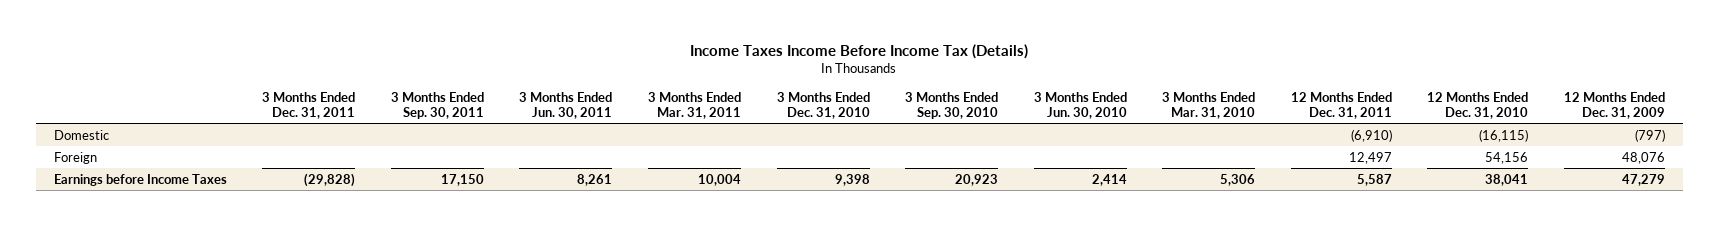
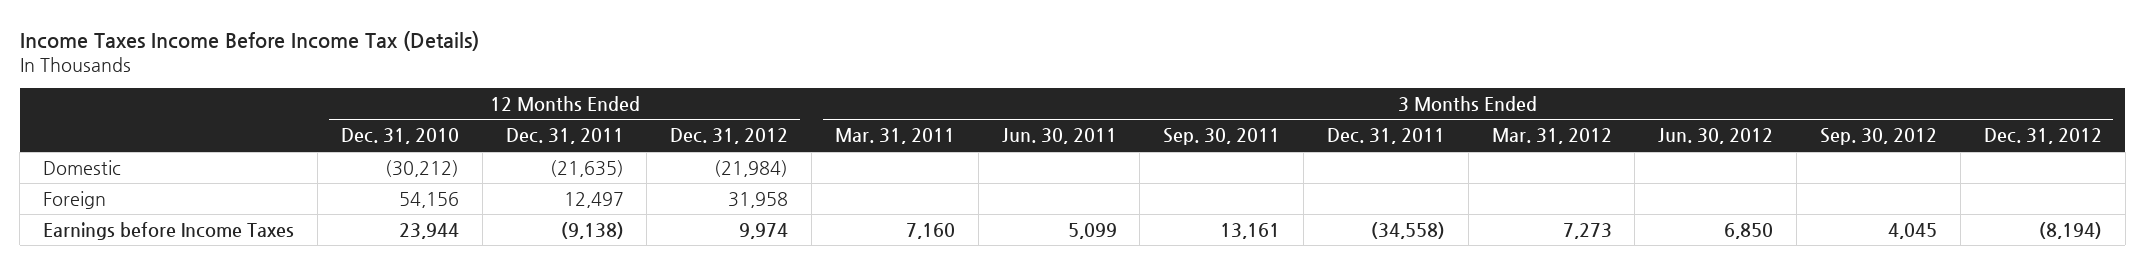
- | 3 Months Ended Dec. 31, 2011 | 3 Months Ended Sep. 30, 2011 | 3 Months Ended Jun. 30, 2011 | 3 Months Ended Mar. 31, 2011 | 3 Months Ended Dec. 31, 2010 | 3 Months Ended Sep. 30, 2010 | 3 Months Ended Jun. 30, 2010 | 3 Months Ended Mar. 31, 2010 | 12 Months Ended Dec. 31, 2011 | 12 Months Ended Dec. 31, 2010 | 12 Months Ended Dec. 31, 2009
+ | 12 Months Ended Dec. 31, 2010 | 12 Months Ended Dec. 31, 2011 | 12 Months Ended Dec. 31, 2012 | 3 Months Ended Mar. 31, 2011 | 3 Months Ended Jun. 30, 2011 | 3 Months Ended Sep. 30, 2011 | 3 Months Ended Dec. 31, 2011 | 3 Months Ended Mar. 31, 2012 | 3 Months Ended Jun. 30, 2012 | 3 Months Ended Sep. 30, 2012 | 3 Months Ended Dec. 31, 2012
- Domestic | | | | | | | | | (6,910) | (16,115) | (797)
+ Domestic | (30,212) | (21,635) | (21,984) | | | | | | | |
- Earnings before Income Taxes | (29,828) | 17,150 | 8,261 | 10,004 | 9,398 | 20,923 | 2,414 | 5,306 | 5,587 | 38,041 | 47,279
+ Earnings before Income Taxes | 23,944 | (9,138) | 9,974 | 7,160 | 5,099 | 13,161 | (34,558) | 7,273 | 6,850 | 4,045 | (8,194)

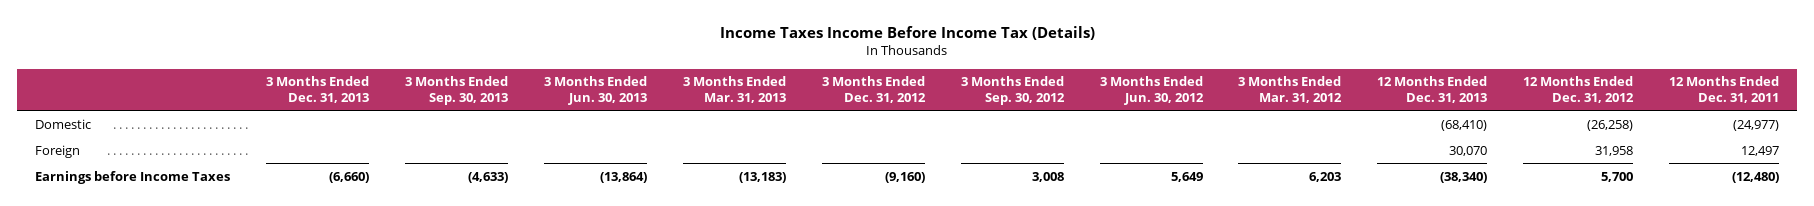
- | 12 Months Ended Dec. 31, 2010 | 12 Months Ended Dec. 31, 2011 | 12 Months Ended Dec. 31, 2012 | 3 Months Ended Mar. 31, 2011 | 3 Months Ended Jun. 30, 2011 | 3 Months Ended Sep. 30, 2011 | 3 Months Ended Dec. 31, 2011 | 3 Months Ended Mar. 31, 2012 | 3 Months Ended Jun. 30, 2012 | 3 Months Ended Sep. 30, 2012 | 3 Months Ended Dec. 31, 2012
+ | 3 Months Ended Dec. 31, 2013 | 3 Months Ended Sep. 30, 2013 | 3 Months Ended Jun. 30, 2013 | 3 Months Ended Mar. 31, 2013 | 3 Months Ended Dec. 31, 2012 | 3 Months Ended Sep. 30, 2012 | 3 Months Ended Jun. 30, 2012 | 3 Months Ended Mar. 31, 2012 | 12 Months Ended Dec. 31, 2013 | 12 Months Ended Dec. 31, 2012 | 12 Months Ended Dec. 31, 2011
- Domestic | (30,212) | (21,635) | (21,984) | | | | | | | |
+ Domestic | | | | | | | | | (68,410) | (26,258) | (24,977)
- Earnings before Income Taxes | 23,944 | (9,138) | 9,974 | 7,160 | 5,099 | 13,161 | (34,558) | 7,273 | 6,850 | 4,045 | (8,194)
+ Earnings before Income Taxes | (6,660) | (4,633) | (13,864) | (13,183) | (9,160) | 3,008 | 5,649 | 6,203 | (38,340) | 5,700 | (12,480)

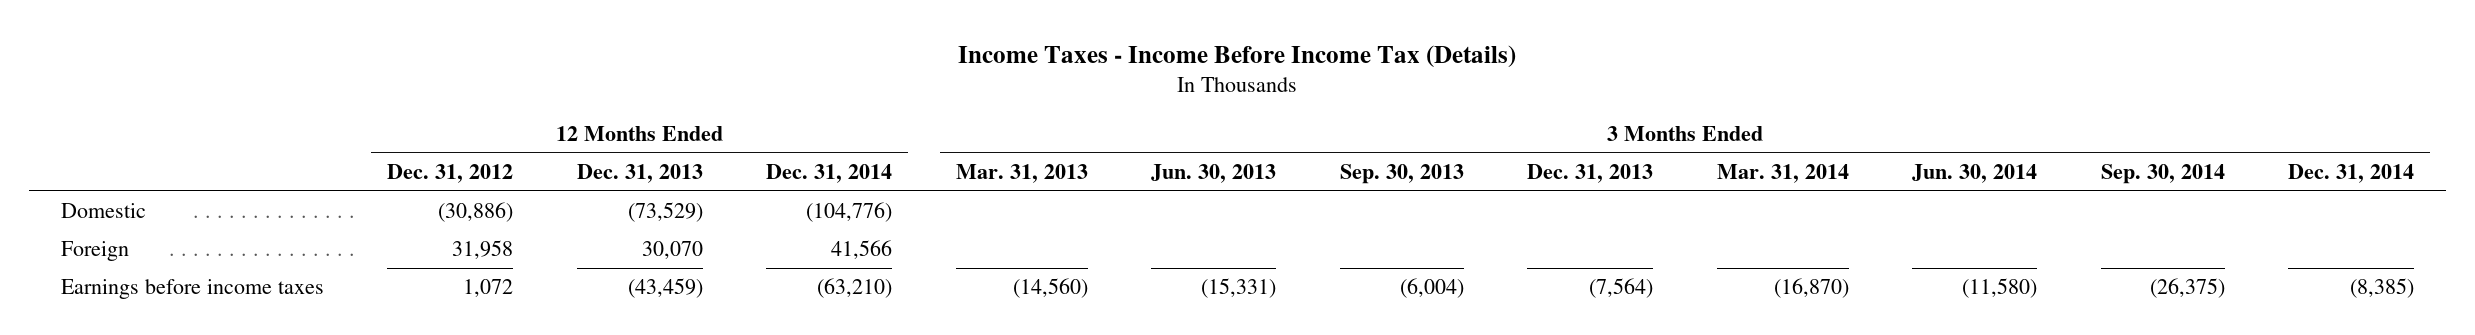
- Income Taxes Income Before Income Tax (Details)
+ Income Taxes - Income Before Income Tax (Details)
- | 3 Months Ended Dec. 31, 2013 | 3 Months Ended Sep. 30, 2013 | 3 Months Ended Jun. 30, 2013 | 3 Months Ended Mar. 31, 2013 | 3 Months Ended Dec. 31, 2012 | 3 Months Ended Sep. 30, 2012 | 3 Months Ended Jun. 30, 2012 | 3 Months Ended Mar. 31, 2012 | 12 Months Ended Dec. 31, 2013 | 12 Months Ended Dec. 31, 2012 | 12 Months Ended Dec. 31, 2011
+ | 12 Months Ended Dec. 31, 2012 | 12 Months Ended Dec. 31, 2013 | 12 Months Ended Dec. 31, 2014 | 3 Months Ended Mar. 31, 2013 | 3 Months Ended Jun. 30, 2013 | 3 Months Ended Sep. 30, 2013 | 3 Months Ended Dec. 31, 2013 | 3 Months Ended Mar. 31, 2014 | 3 Months Ended Jun. 30, 2014 | 3 Months Ended Sep. 30, 2014 | 3 Months Ended Dec. 31, 2014
- Domestic | | | | | | | | | (68,410) | (26,258) | (24,977)
+ Domestic | (30,886) | (73,529) | (104,776) | | | | | | | |
- Earnings before Income Taxes | (6,660) | (4,633) | (13,864) | (13,183) | (9,160) | 3,008 | 5,649 | 6,203 | (38,340) | 5,700 | (12,480)
+ Earnings before income taxes | 1,072 | (43,459) | (63,210) | (14,560) | (15,331) | (6,004) | (7,564) | (16,870) | (11,580) | (26,375) | (8,385)

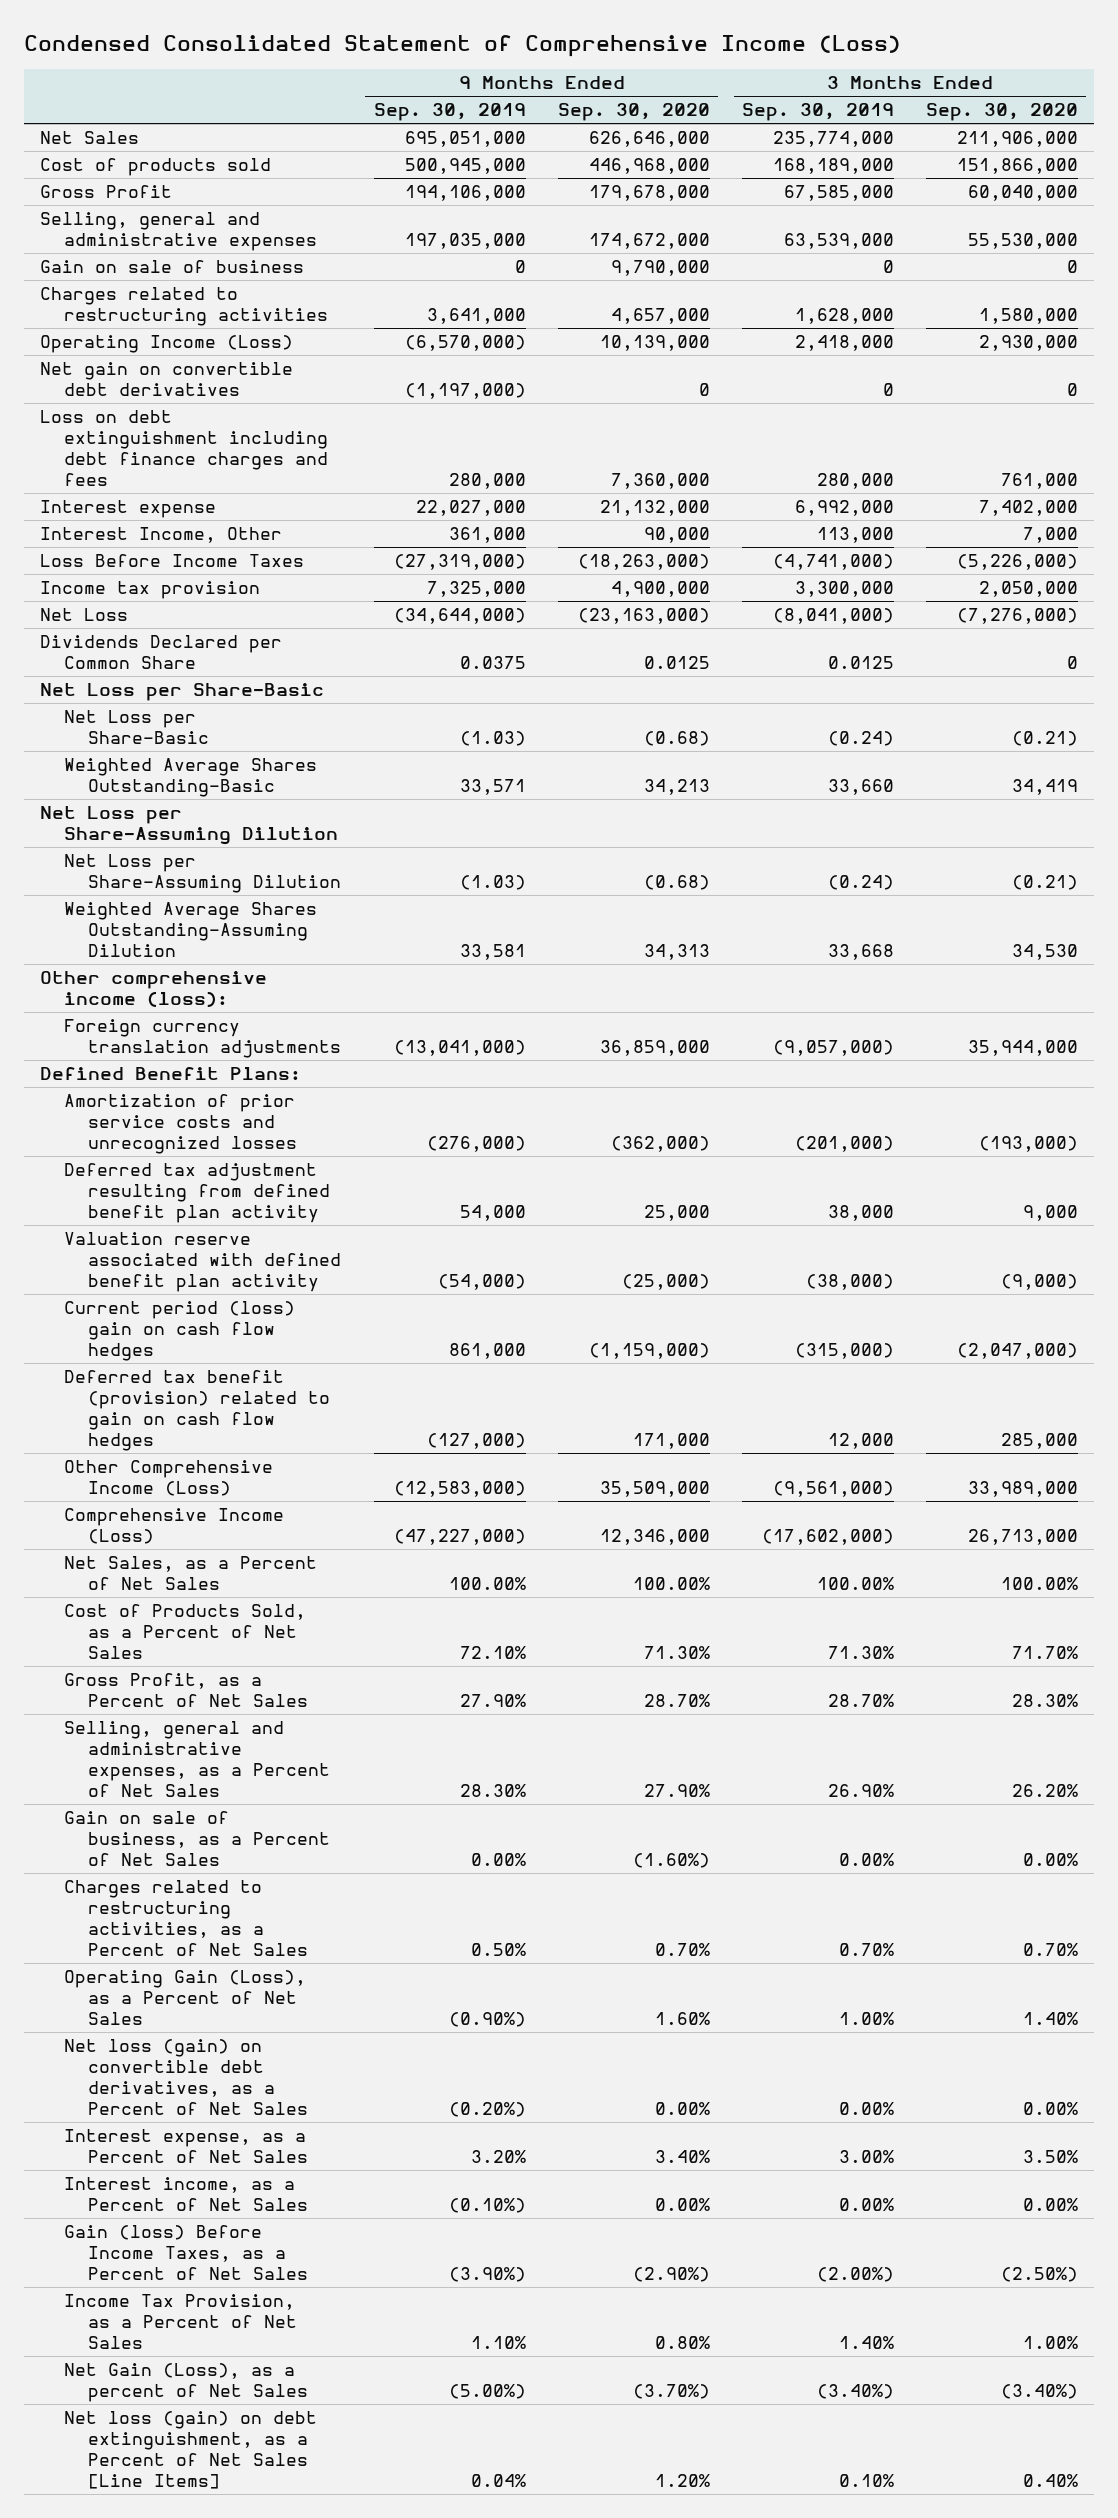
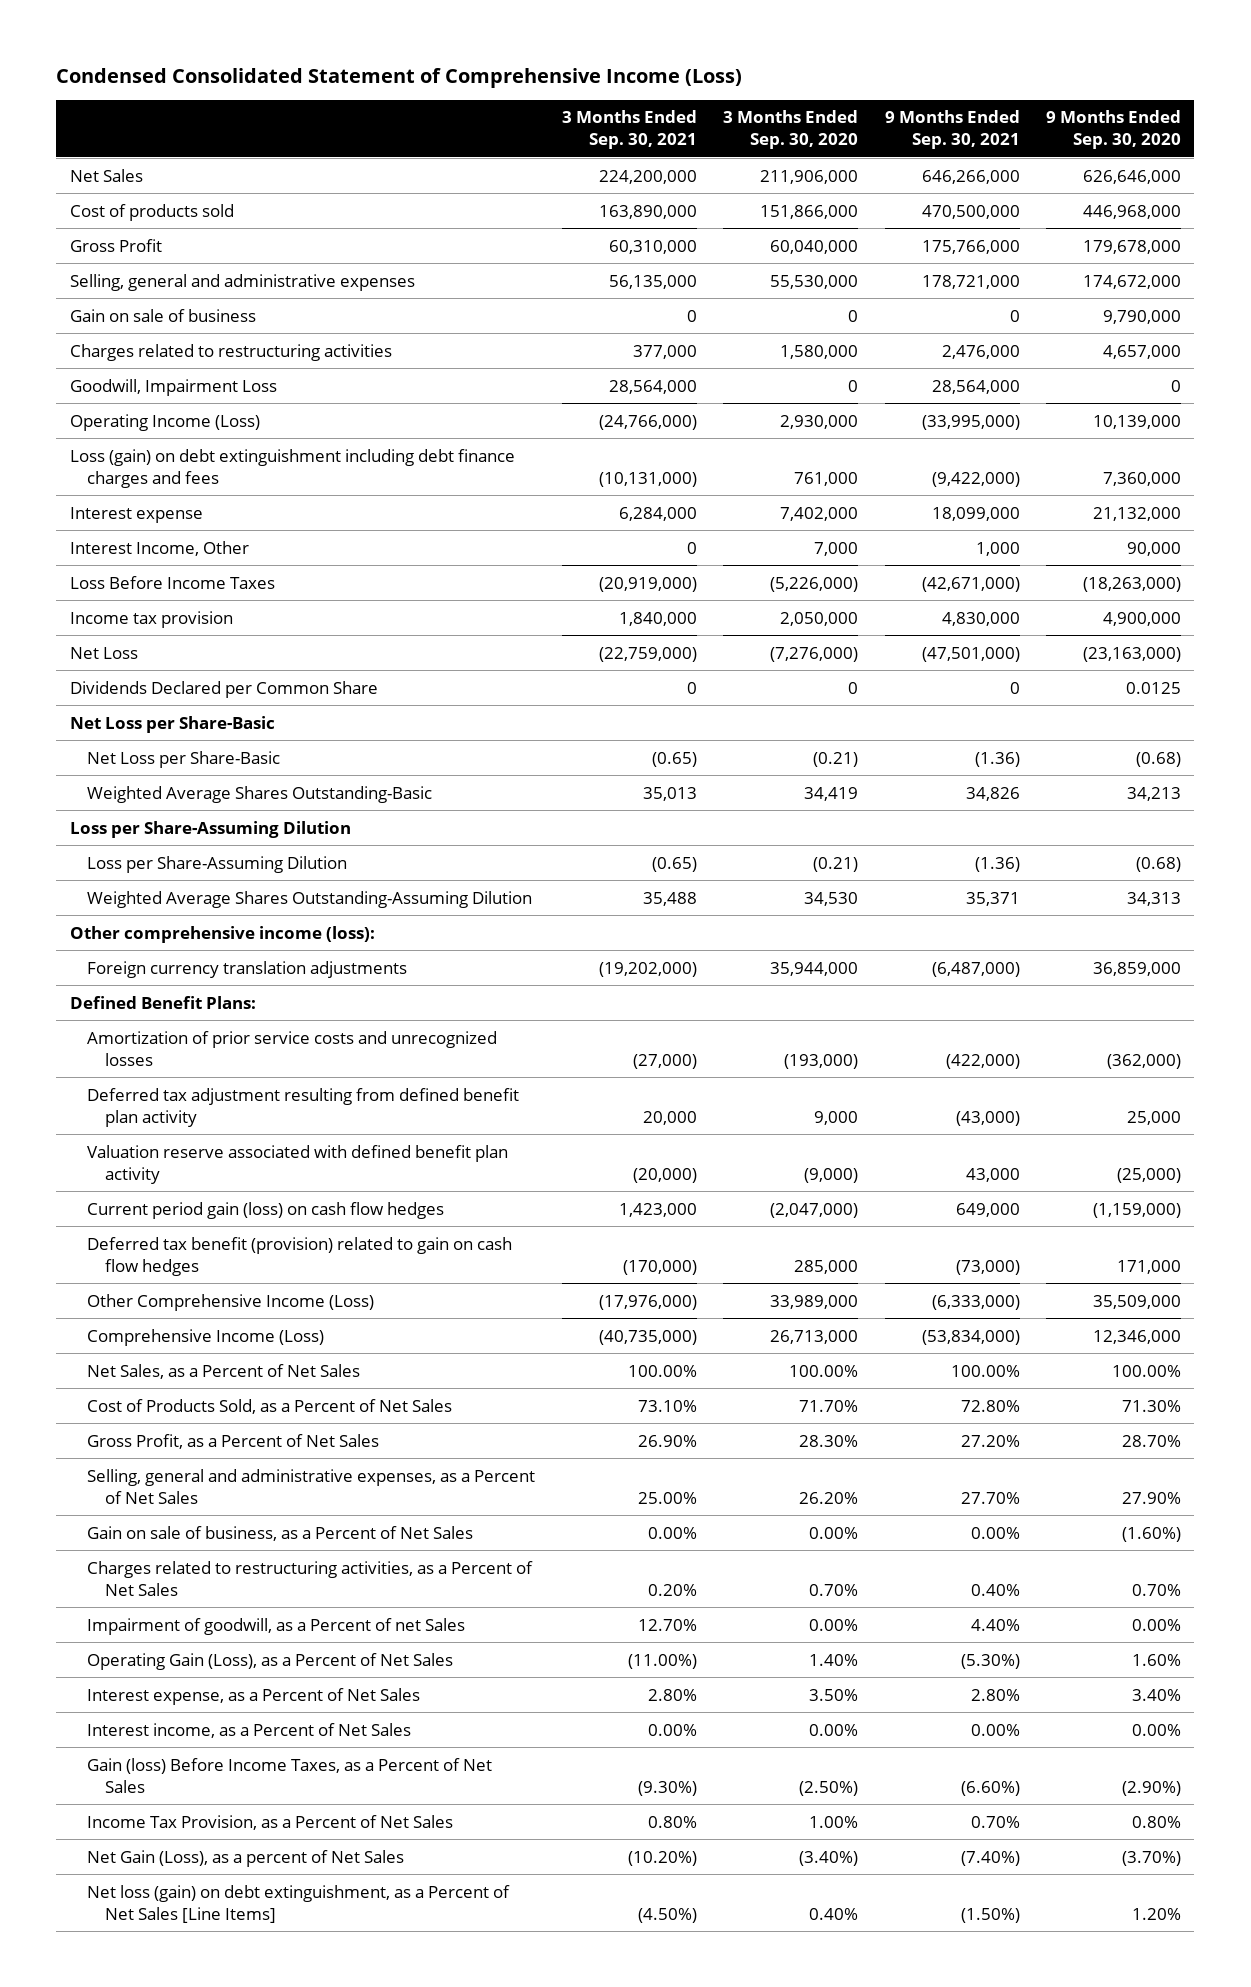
- | 9 Months Ended Sep. 30, 2019 | 9 Months Ended Sep. 30, 2020 | 3 Months Ended Sep. 30, 2019 | 3 Months Ended Sep. 30, 2020
+ | 3 Months Ended Sep. 30, 2021 | 3 Months Ended Sep. 30, 2020 | 9 Months Ended Sep. 30, 2021 | 9 Months Ended Sep. 30, 2020
+ Goodwill, Impairment Loss | 28,564,000 | 0 | 28,564,000 | 0
- Net gain on convertible debt derivatives | (1,197,000) | 0 | 0 | 0
- Loss on debt extinguishment including debt finance charges and fees | 280,000 | 7,360,000 | 280,000 | 761,000
+ Loss (gain) on debt extinguishment including debt finance charges and fees | (10,131,000) | 761,000 | (9,422,000) | 7,360,000
- Net Loss per Share-Assuming Dilution
- Net Loss per Share-Assuming Dilution | (1.03) | (0.68) | (0.24) | (0.21)
+ Loss per Share-Assuming Dilution
+ Loss per Share-Assuming Dilution | (0.65) | (0.21) | (1.36) | (0.68)
- Current period (loss) gain on cash flow hedges | 861,000 | (1,159,000) | (315,000) | (2,047,000)
+ Current period gain (loss) on cash flow hedges | 1,423,000 | (2,047,000) | 649,000 | (1,159,000)
+ Impairment of goodwill, as a Percent of net Sales | 12.70% | 0.00% | 4.40% | 0.00%
- Net loss (gain) on convertible debt derivatives, as a Percent of Net Sales | (0.20%) | 0.00% | 0.00% | 0.00%

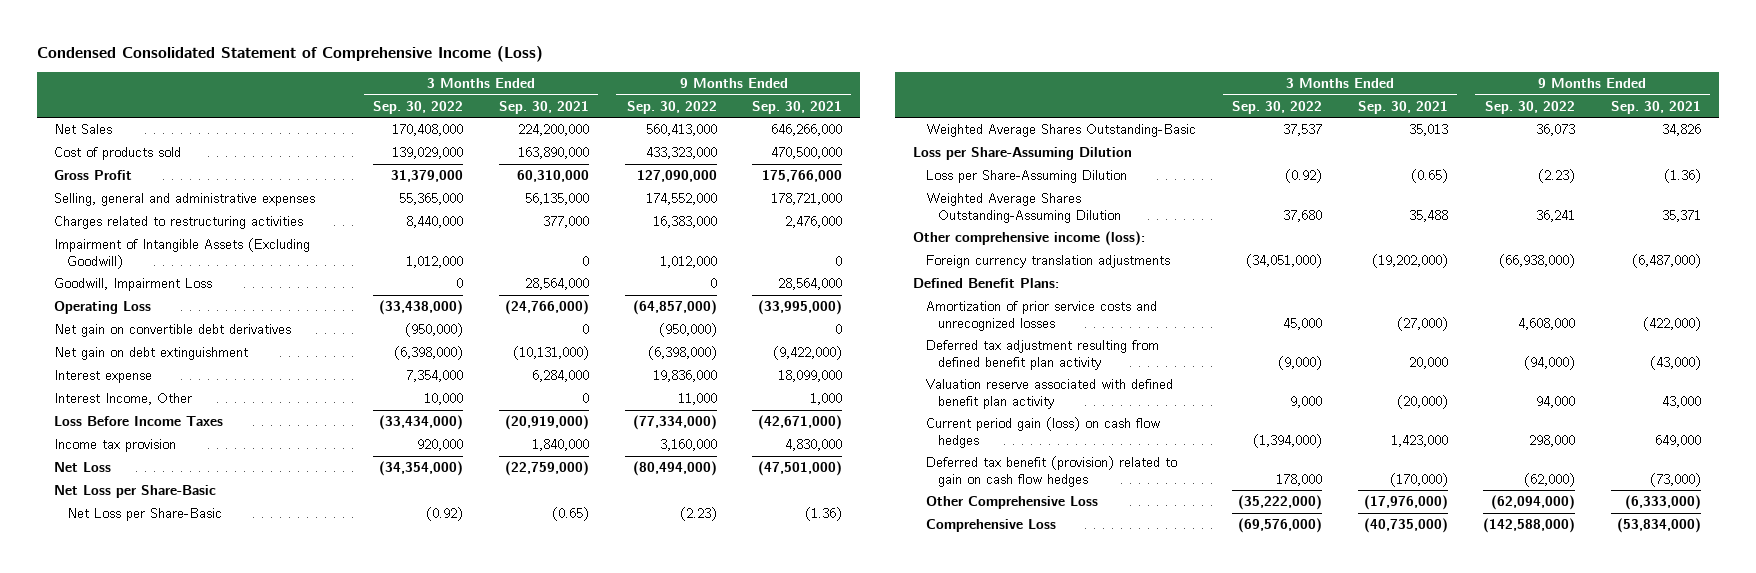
- | 3 Months Ended Sep. 30, 2021 | 3 Months Ended Sep. 30, 2020 | 9 Months Ended Sep. 30, 2021 | 9 Months Ended Sep. 30, 2020
+ | 3 Months Ended Sep. 30, 2022 | 3 Months Ended Sep. 30, 2021 | 9 Months Ended Sep. 30, 2022 | 9 Months Ended Sep. 30, 2021
- Gain on sale of business | 0 | 0 | 0 | 9,790,000
+ Impairment of Intangible Assets (Excluding Goodwill) | 1,012,000 | 0 | 1,012,000 | 0
- Operating Income (Loss) | (24,766,000) | 2,930,000 | (33,995,000) | 10,139,000
- Loss (gain) on debt extinguishment including debt finance charges and fees | (10,131,000) | 761,000 | (9,422,000) | 7,360,000
+ Operating Loss | (33,438,000) | (24,766,000) | (64,857,000) | (33,995,000)
+ Net gain on convertible debt derivatives | (950,000) | 0 | (950,000) | 0
+ Net gain on debt extinguishment | (6,398,000) | (10,131,000) | (6,398,000) | (9,422,000)
- Dividends Declared per Common Share | 0 | 0 | 0 | 0.0125
- Other Comprehensive Income (Loss) | (17,976,000) | 33,989,000 | (6,333,000) | 35,509,000
- Comprehensive Income (Loss) | (40,735,000) | 26,713,000 | (53,834,000) | 12,346,000
- Net Sales, as a Percent of Net Sales | 100.00% | 100.00% | 100.00% | 100.00%
- Cost of Products Sold, as a Percent of Net Sales | 73.10% | 71.70% | 72.80% | 71.30%
- Gross Profit, as a Percent of Net Sales | 26.90% | 28.30% | 27.20% | 28.70%
- Selling, general and administrative expenses, as a Percent of Net Sales | 25.00% | 26.20% | 27.70% | 27.90%
- Gain on sale of business, as a Percent of Net Sales | 0.00% | 0.00% | 0.00% | (1.60%)
- Charges related to restructuring activities, as a Percent of Net Sales | 0.20% | 0.70% | 0.40% | 0.70%
- Impairment of goodwill, as a Percent of net Sales | 12.70% | 0.00% | 4.40% | 0.00%
- Operating Gain (Loss), as a Percent of Net Sales | (11.00%) | 1.40% | (5.30%) | 1.60%
- Interest expense, as a Percent of Net Sales | 2.80% | 3.50% | 2.80% | 3.40%
- Interest income, as a Percent of Net Sales | 0.00% | 0.00% | 0.00% | 0.00%
- Gain (loss) Before Income Taxes, as a Percent of Net Sales | (9.30%) | (2.50%) | (6.60%) | (2.90%)
- Income Tax Provision, as a Percent of Net Sales | 0.80% | 1.00% | 0.70% | 0.80%
- Net Gain (Loss), as a percent of Net Sales | (10.20%) | (3.40%) | (7.40%) | (3.70%)
- Net loss (gain) on debt extinguishment, as a Percent of Net Sales [Line Items] | (4.50%) | 0.40% | (1.50%) | 1.20%
+ Other Comprehensive Loss | (35,222,000) | (17,976,000) | (62,094,000) | (6,333,000)
+ Comprehensive Loss | (69,576,000) | (40,735,000) | (142,588,000) | (53,834,000)

